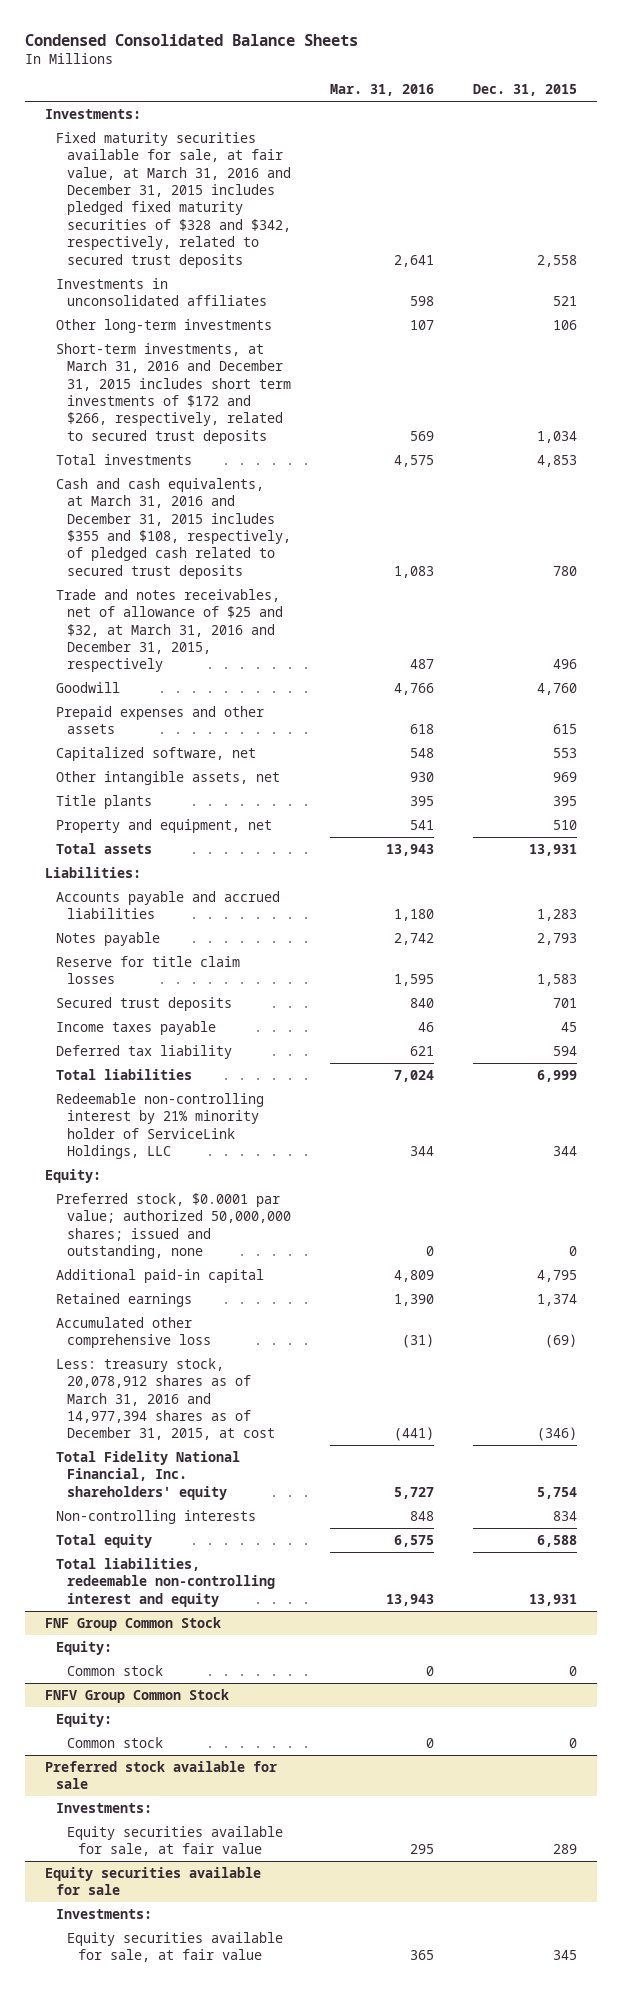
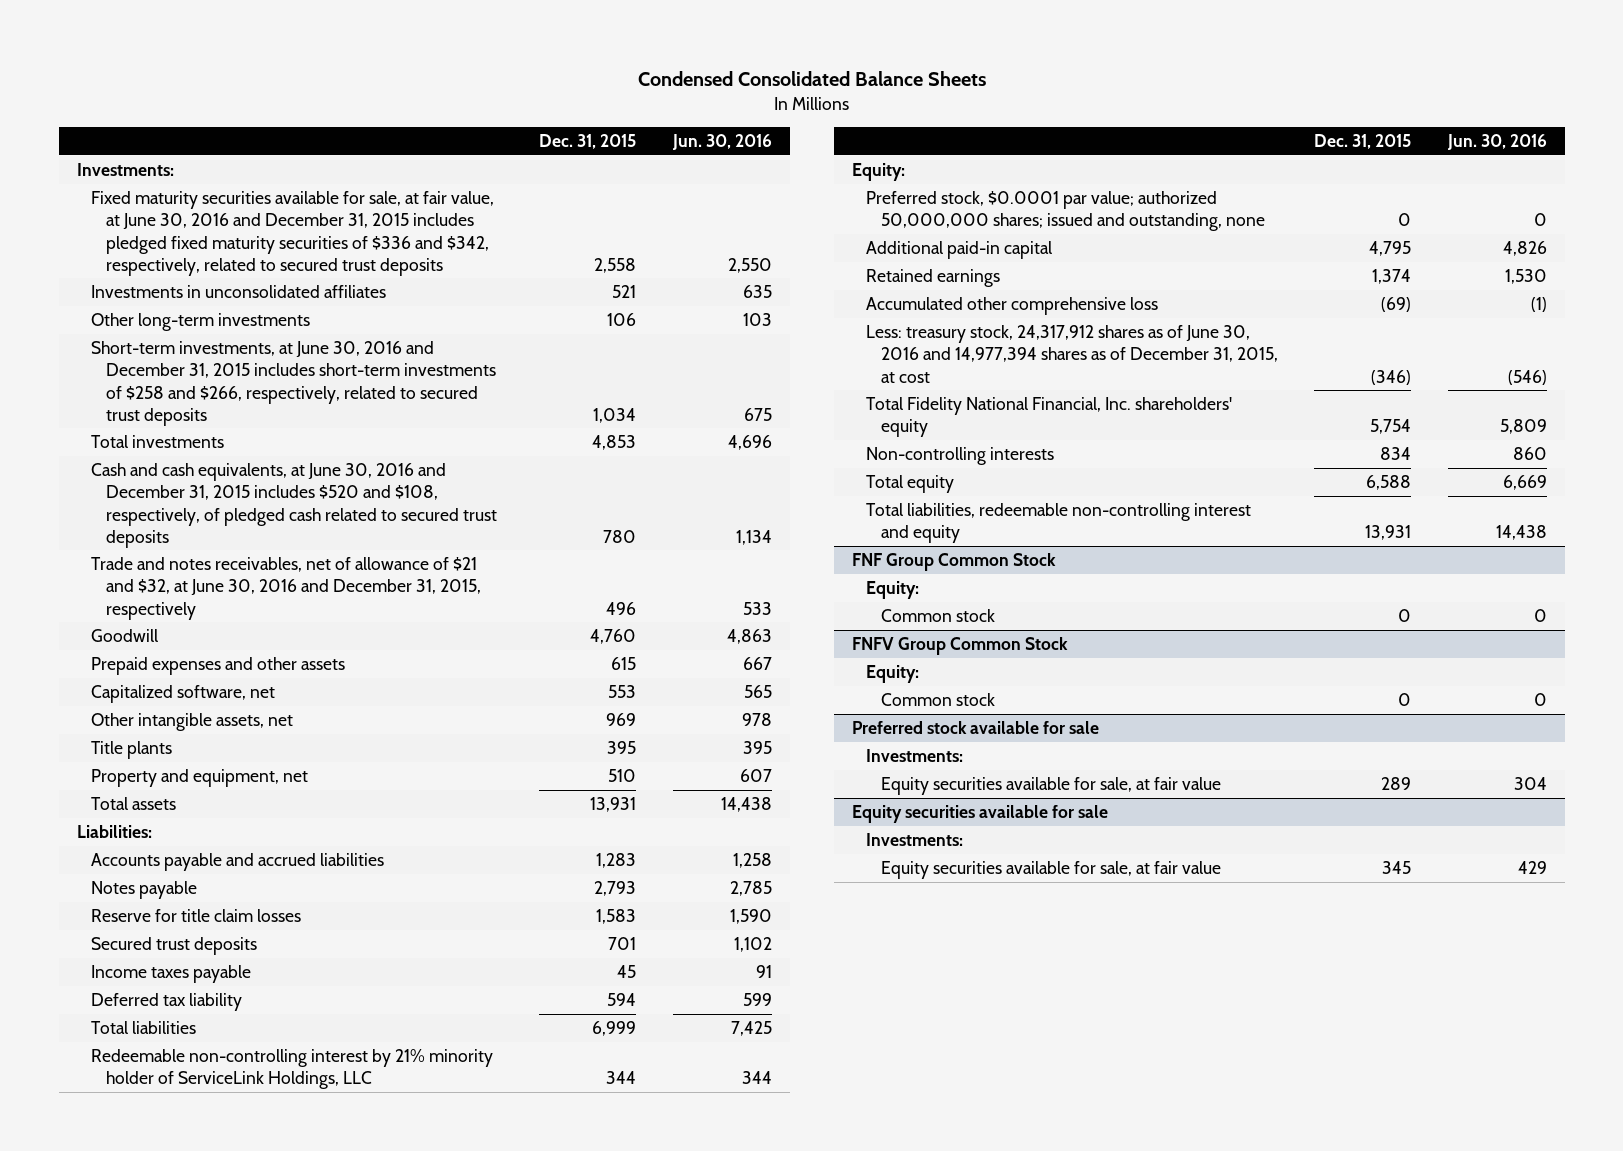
- | Mar. 31, 2016 | Dec. 31, 2015
+ | Dec. 31, 2015 | Jun. 30, 2016
- Fixed maturity securities available for sale, at fair value, at March 31, 2016 and December 31, 2015 includes pledged fixed maturity securities of $328 and $342, respectively, related to secured trust deposits | 2,641 | 2,558
+ Fixed maturity securities available for sale, at fair value, at June 30, 2016 and December 31, 2015 includes pledged fixed maturity securities of $336 and $342, respectively, related to secured trust deposits | 2,558 | 2,550
- Short-term investments, at March 31, 2016 and December 31, 2015 includes short term investments of $172 and $266, respectively, related to secured trust deposits | 569 | 1,034
+ Short-term investments, at June 30, 2016 and December 31, 2015 includes short-term investments of $258 and $266, respectively, related to secured trust deposits | 1,034 | 675
- Cash and cash equivalents, at March 31, 2016 and December 31, 2015 includes $355 and $108, respectively, of pledged cash related to secured trust deposits | 1,083 | 780
- Trade and notes receivables, net of allowance of $25 and $32, at March 31, 2016 and December 31, 2015, respectively | 487 | 496
+ Cash and cash equivalents, at June 30, 2016 and December 31, 2015 includes $520 and $108, respectively, of pledged cash related to secured trust deposits | 780 | 1,134
+ Trade and notes receivables, net of allowance of $21 and $32, at June 30, 2016 and December 31, 2015, respectively | 496 | 533
- Less: treasury stock, 20,078,912 shares as of March 31, 2016 and 14,977,394 shares as of December 31, 2015, at cost | (441) | (346)
+ Less: treasury stock, 24,317,912 shares as of June 30, 2016 and 14,977,394 shares as of December 31, 2015, at cost | (346) | (546)

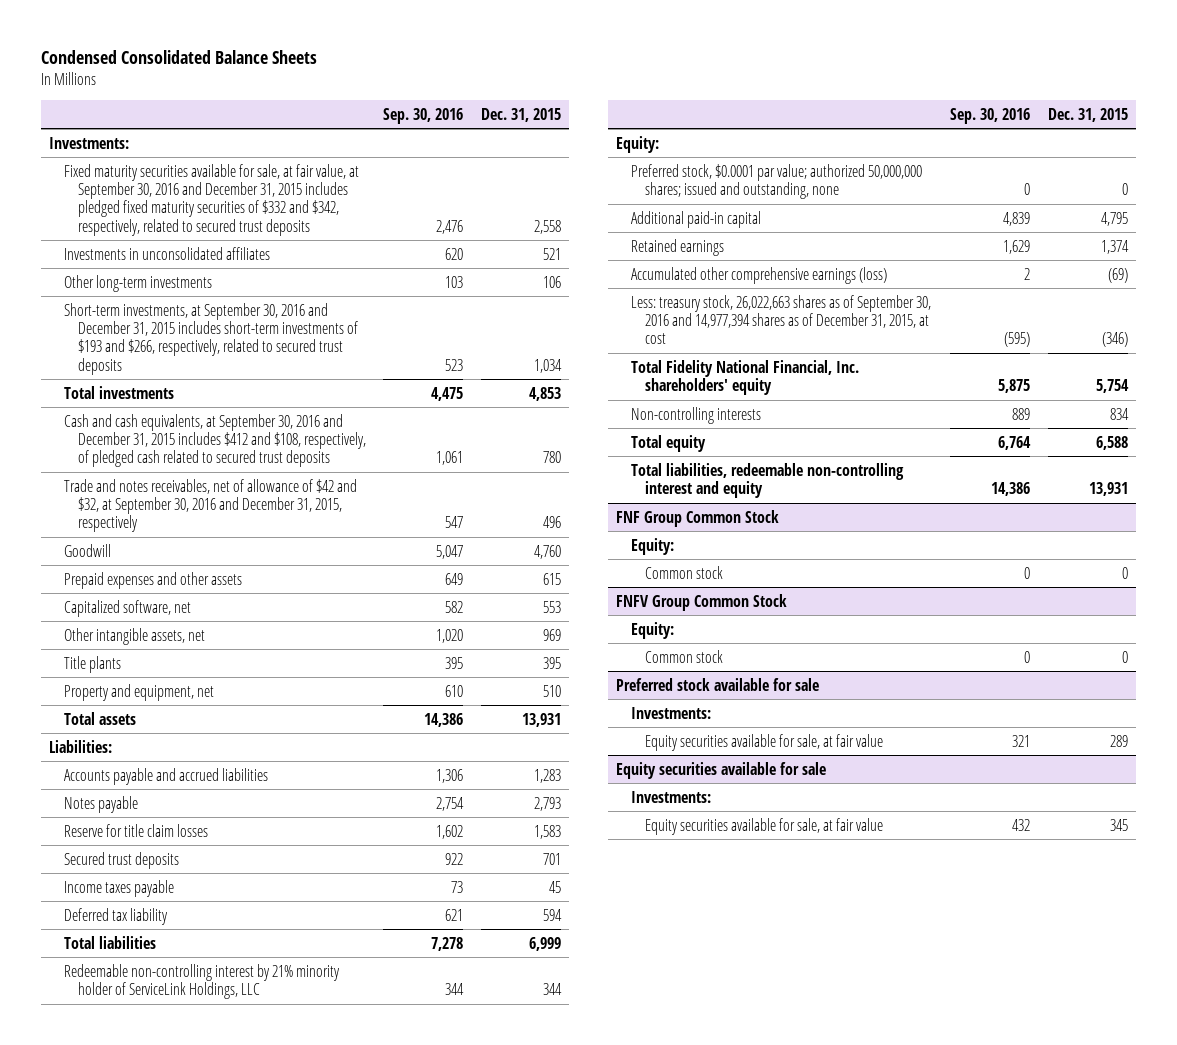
- | Dec. 31, 2015 | Jun. 30, 2016
+ | Sep. 30, 2016 | Dec. 31, 2015
- Fixed maturity securities available for sale, at fair value, at June 30, 2016 and December 31, 2015 includes pledged fixed maturity securities of $336 and $342, respectively, related to secured trust deposits | 2,558 | 2,550
+ Fixed maturity securities available for sale, at fair value, at September 30, 2016 and December 31, 2015 includes pledged fixed maturity securities of $332 and $342, respectively, related to secured trust deposits | 2,476 | 2,558
- Short-term investments, at June 30, 2016 and December 31, 2015 includes short-term investments of $258 and $266, respectively, related to secured trust deposits | 1,034 | 675
+ Short-term investments, at September 30, 2016 and December 31, 2015 includes short-term investments of $193 and $266, respectively, related to secured trust deposits | 523 | 1,034
- Cash and cash equivalents, at June 30, 2016 and December 31, 2015 includes $520 and $108, respectively, of pledged cash related to secured trust deposits | 780 | 1,134
- Trade and notes receivables, net of allowance of $21 and $32, at June 30, 2016 and December 31, 2015, respectively | 496 | 533
+ Cash and cash equivalents, at September 30, 2016 and December 31, 2015 includes $412 and $108, respectively, of pledged cash related to secured trust deposits | 1,061 | 780
+ Trade and notes receivables, net of allowance of $42 and $32, at September 30, 2016 and December 31, 2015, respectively | 547 | 496
- Accumulated other comprehensive loss | (69) | (1)
- Less: treasury stock, 24,317,912 shares as of June 30, 2016 and 14,977,394 shares as of December 31, 2015, at cost | (346) | (546)
+ Accumulated other comprehensive earnings (loss) | 2 | (69)
+ Less: treasury stock, 26,022,663 shares as of September 30, 2016 and 14,977,394 shares as of December 31, 2015, at cost | (595) | (346)

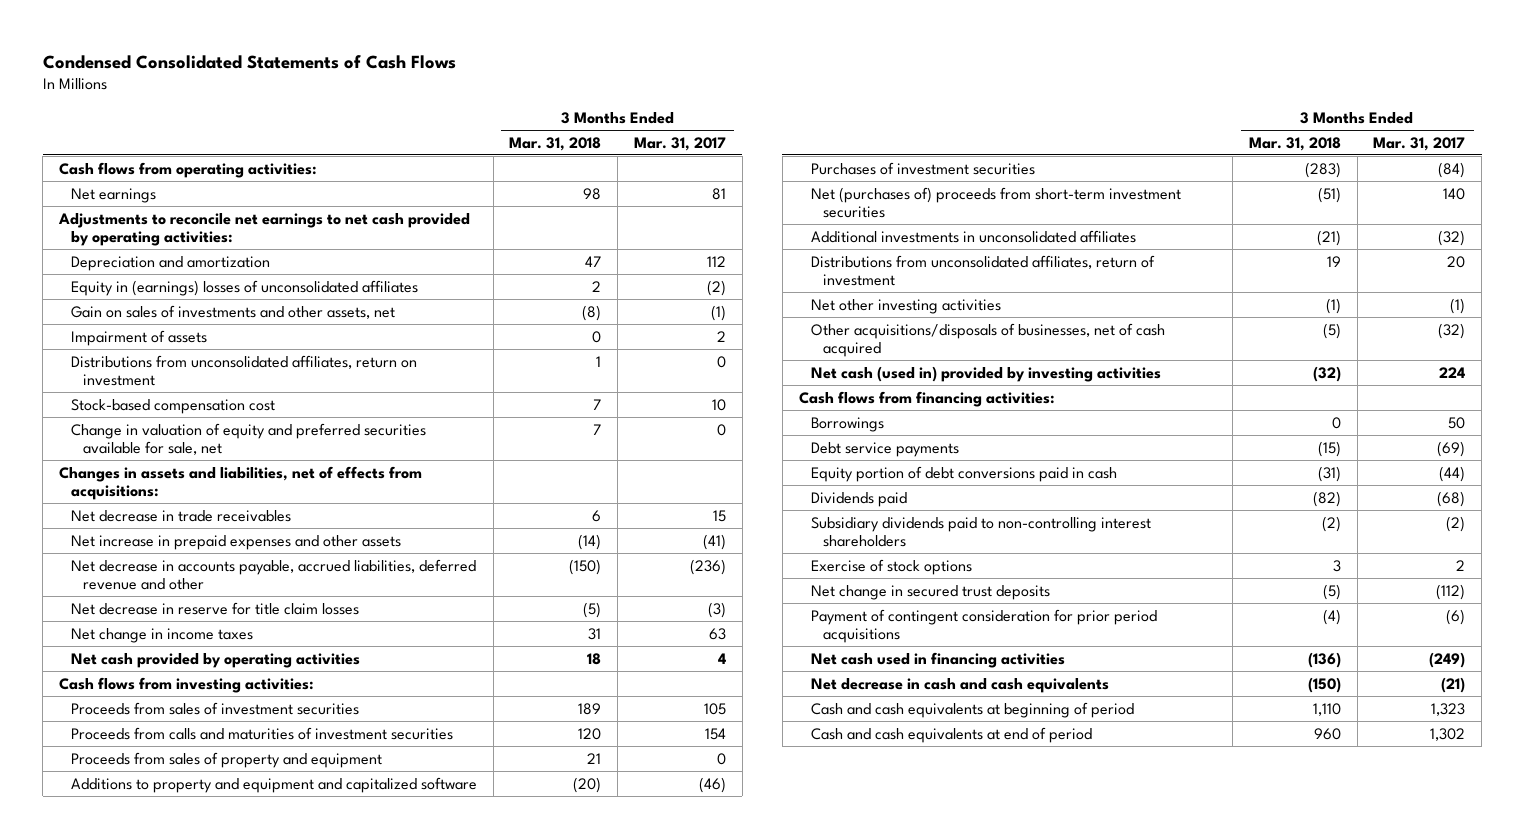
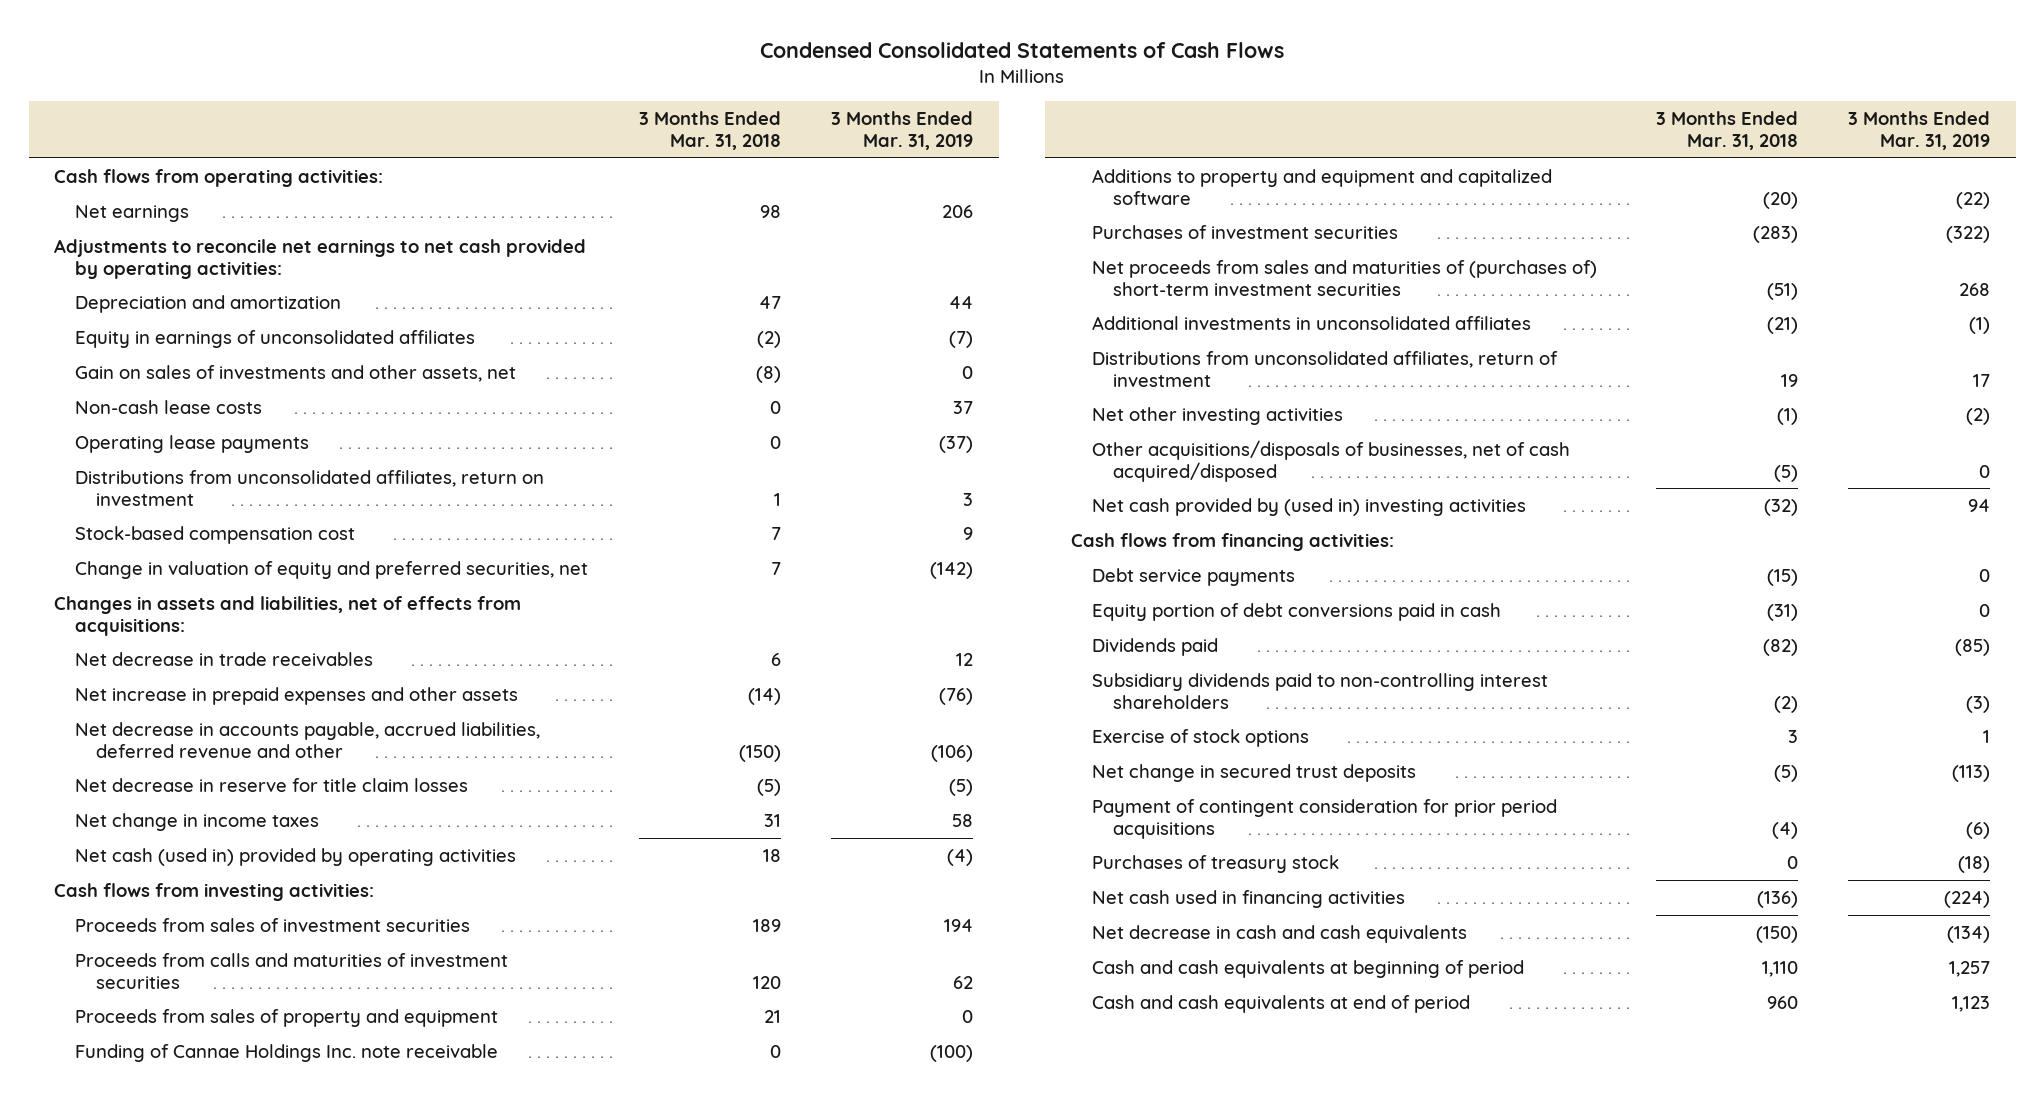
- | 3 Months Ended Mar. 31, 2018 | 3 Months Ended Mar. 31, 2017
+ | 3 Months Ended Mar. 31, 2018 | 3 Months Ended Mar. 31, 2019
- Equity in (earnings) losses of unconsolidated affiliates | 2 | (2)
+ Equity in earnings of unconsolidated affiliates | (2) | (7)
- Impairment of assets | 0 | 2
+ Non-cash lease costs | 0 | 37
+ Operating lease payments | 0 | (37)
- Change in valuation of equity and preferred securities available for sale, net | 7 | 0
+ Change in valuation of equity and preferred securities, net | 7 | (142)
- Net cash provided by operating activities | 18 | 4
+ Net cash (used in) provided by operating activities | 18 | (4)
+ Funding of Cannae Holdings Inc. note receivable | 0 | (100)
- Net (purchases of) proceeds from short-term investment securities | (51) | 140
+ Net proceeds from sales and maturities of (purchases of) short-term investment securities | (51) | 268
- Other acquisitions/disposals of businesses, net of cash acquired | (5) | (32)
- Net cash (used in) provided by investing activities | (32) | 224
+ Other acquisitions/disposals of businesses, net of cash acquired/disposed | (5) | 0
+ Net cash provided by (used in) investing activities | (32) | 94
- Borrowings | 0 | 50
+ Purchases of treasury stock | 0 | (18)

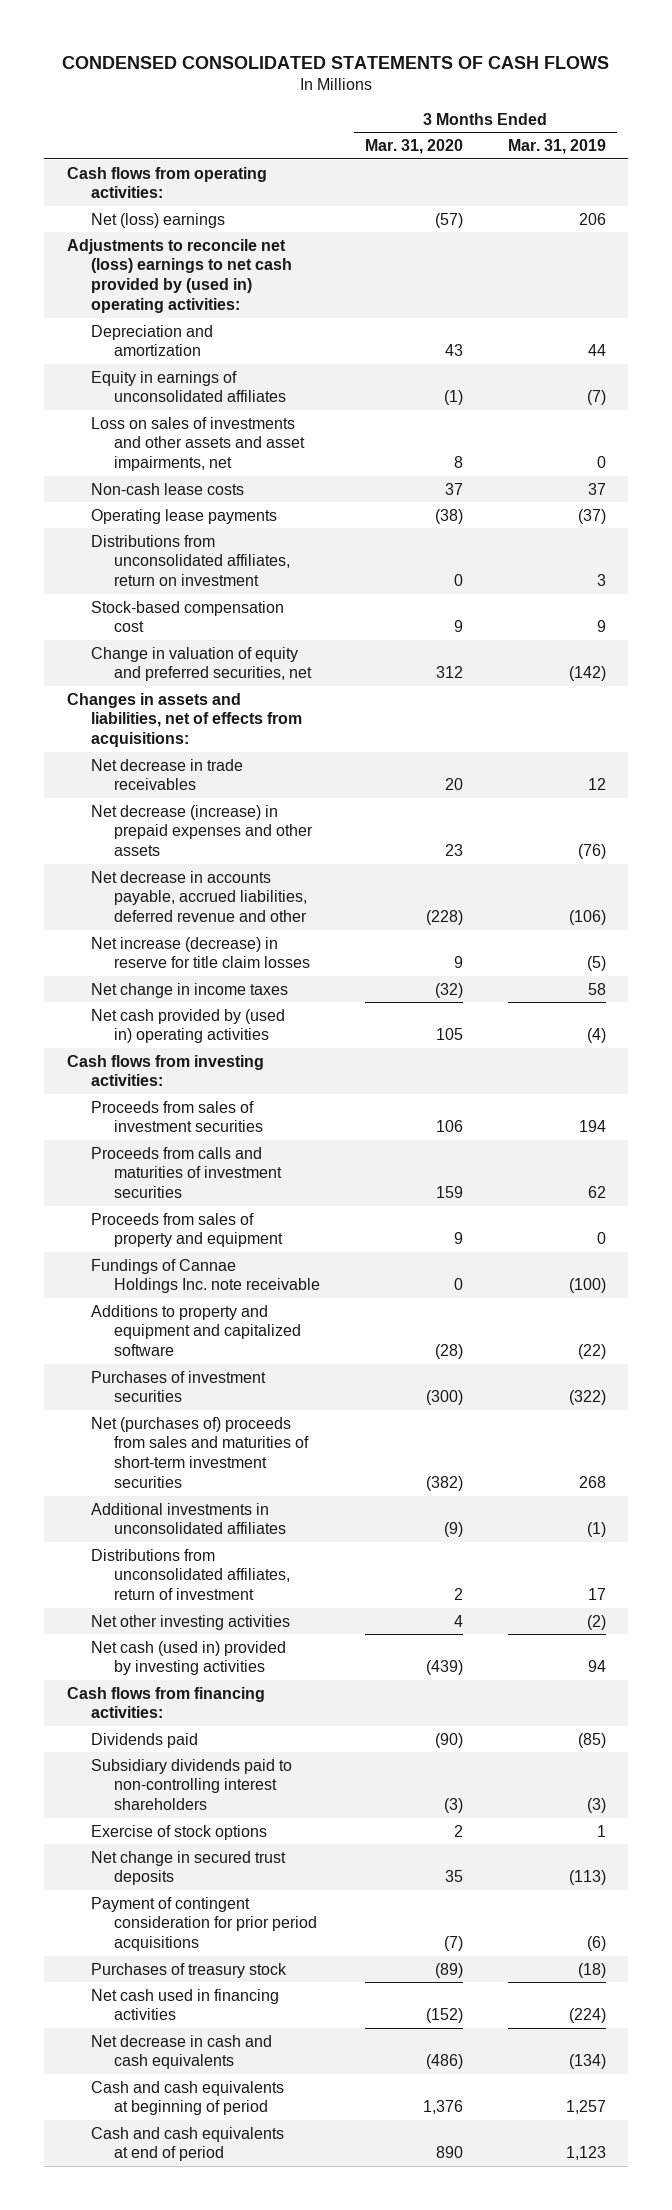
- Condensed Consolidated Statements of Cash Flows
+ CONDENSED CONSOLIDATED STATEMENTS OF CASH FLOWS
- | 3 Months Ended Mar. 31, 2018 | 3 Months Ended Mar. 31, 2019
+ | 3 Months Ended Mar. 31, 2020 | 3 Months Ended Mar. 31, 2019
- Net earnings | 98 | 206
- Adjustments to reconcile net earnings to net cash provided by operating activities:
+ Net (loss) earnings | (57) | 206
+ Adjustments to reconcile net (loss) earnings to net cash provided by (used in) operating activities:
- Gain on sales of investments and other assets, net | (8) | 0
+ Loss on sales of investments and other assets and asset impairments, net | 8 | 0
- Net increase in prepaid expenses and other assets | (14) | (76)
+ Net decrease (increase) in prepaid expenses and other assets | 23 | (76)
- Net decrease in reserve for title claim losses | (5) | (5)
+ Net increase (decrease) in reserve for title claim losses | 9 | (5)
- Net cash (used in) provided by operating activities | 18 | (4)
+ Net cash provided by (used in) operating activities | 105 | (4)
- Funding of Cannae Holdings Inc. note receivable | 0 | (100)
+ Fundings of Cannae Holdings Inc. note receivable | 0 | (100)
- Net proceeds from sales and maturities of (purchases of) short-term investment securities | (51) | 268
+ Net (purchases of) proceeds from sales and maturities of short-term investment securities | (382) | 268
- Other acquisitions/disposals of businesses, net of cash acquired/disposed | (5) | 0
- Net cash provided by (used in) investing activities | (32) | 94
+ Net cash (used in) provided by investing activities | (439) | 94
- Debt service payments | (15) | 0
- Equity portion of debt conversions paid in cash | (31) | 0

